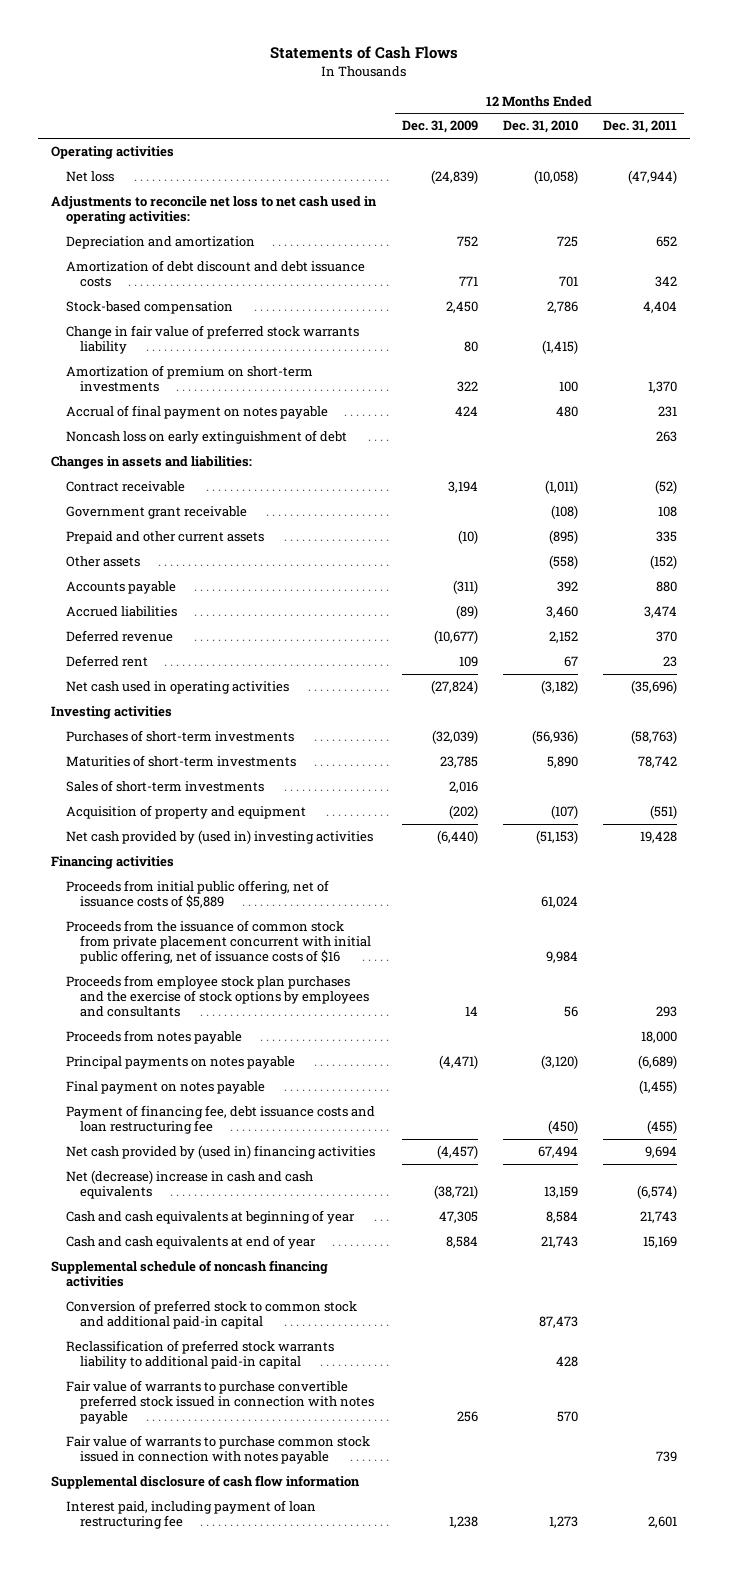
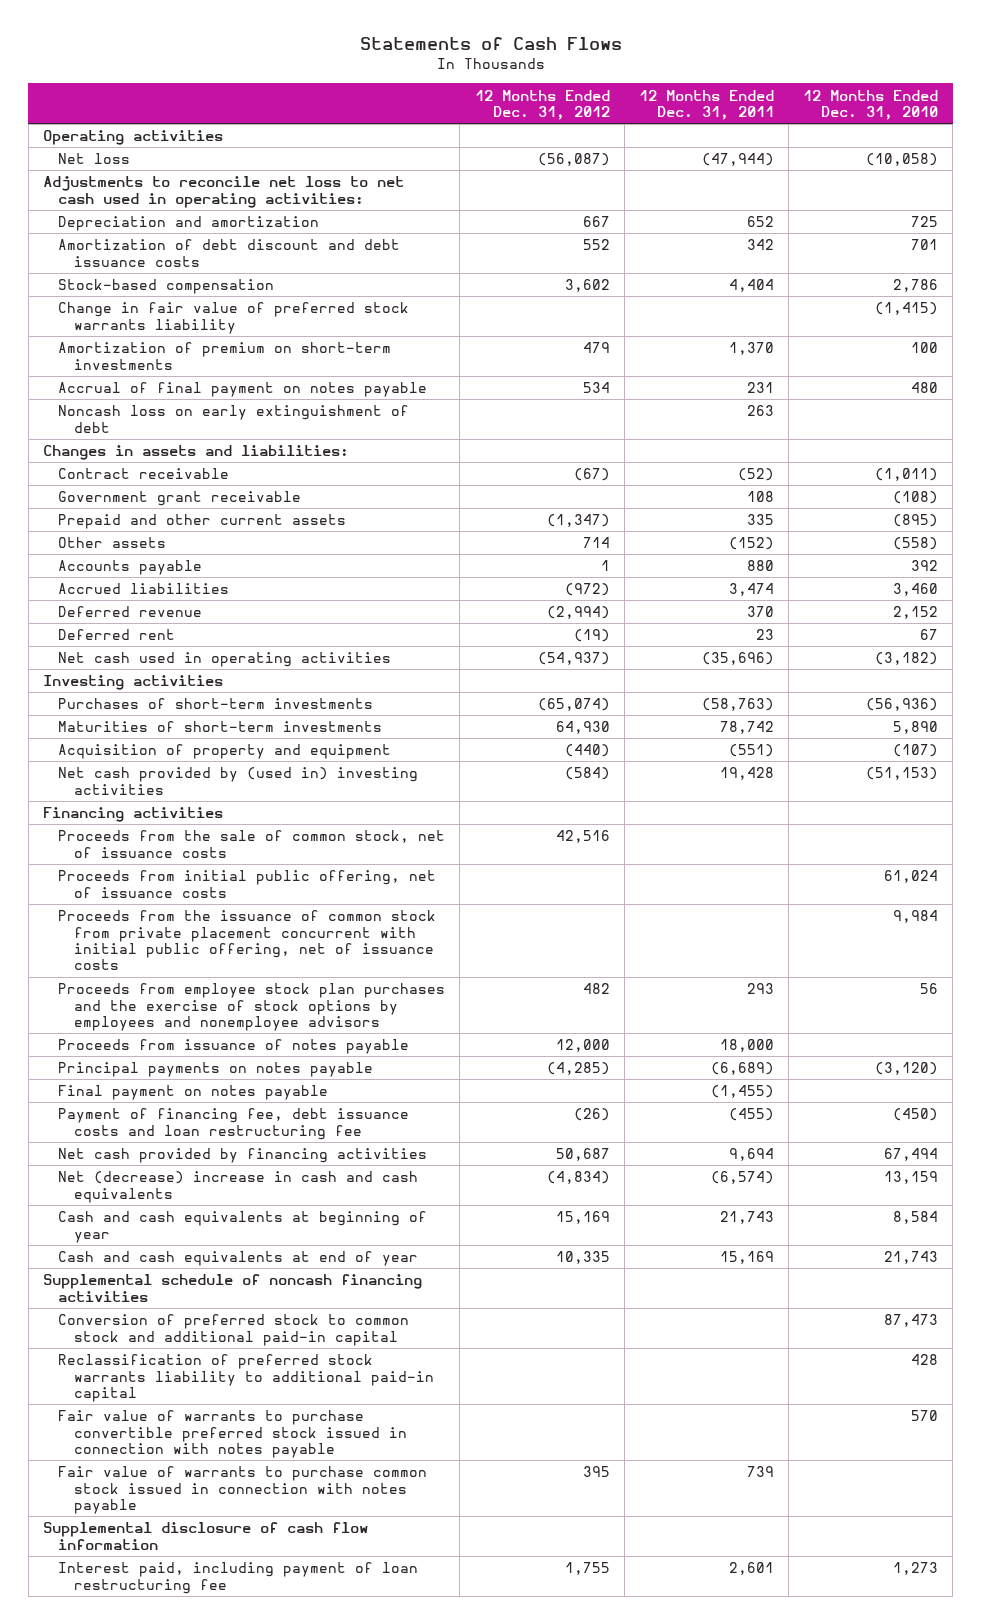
- | 12 Months Ended Dec. 31, 2009 | 12 Months Ended Dec. 31, 2010 | 12 Months Ended Dec. 31, 2011
+ | 12 Months Ended Dec. 31, 2012 | 12 Months Ended Dec. 31, 2011 | 12 Months Ended Dec. 31, 2010
- Sales of short-term investments | 2,016 | |
- Proceeds from initial public offering, net of issuance costs of $5,889 | | 61,024 |
- Proceeds from the issuance of common stock from private placement concurrent with initial public offering, net of issuance costs of $16 | | 9,984 |
- Proceeds from employee stock plan purchases and the exercise of stock options by employees and consultants | 14 | 56 | 293
- Proceeds from notes payable | | | 18,000
+ Proceeds from the sale of common stock, net of issuance costs | 42,516 | |
+ Proceeds from initial public offering, net of issuance costs | | | 61,024
+ Proceeds from the issuance of common stock from private placement concurrent with initial public offering, net of issuance costs | | | 9,984
+ Proceeds from employee stock plan purchases and the exercise of stock options by employees and nonemployee advisors | 482 | 293 | 56
+ Proceeds from issuance of notes payable | 12,000 | 18,000 |
- Net cash provided by (used in) financing activities | (4,457) | 67,494 | 9,694
+ Net cash provided by financing activities | 50,687 | 9,694 | 67,494

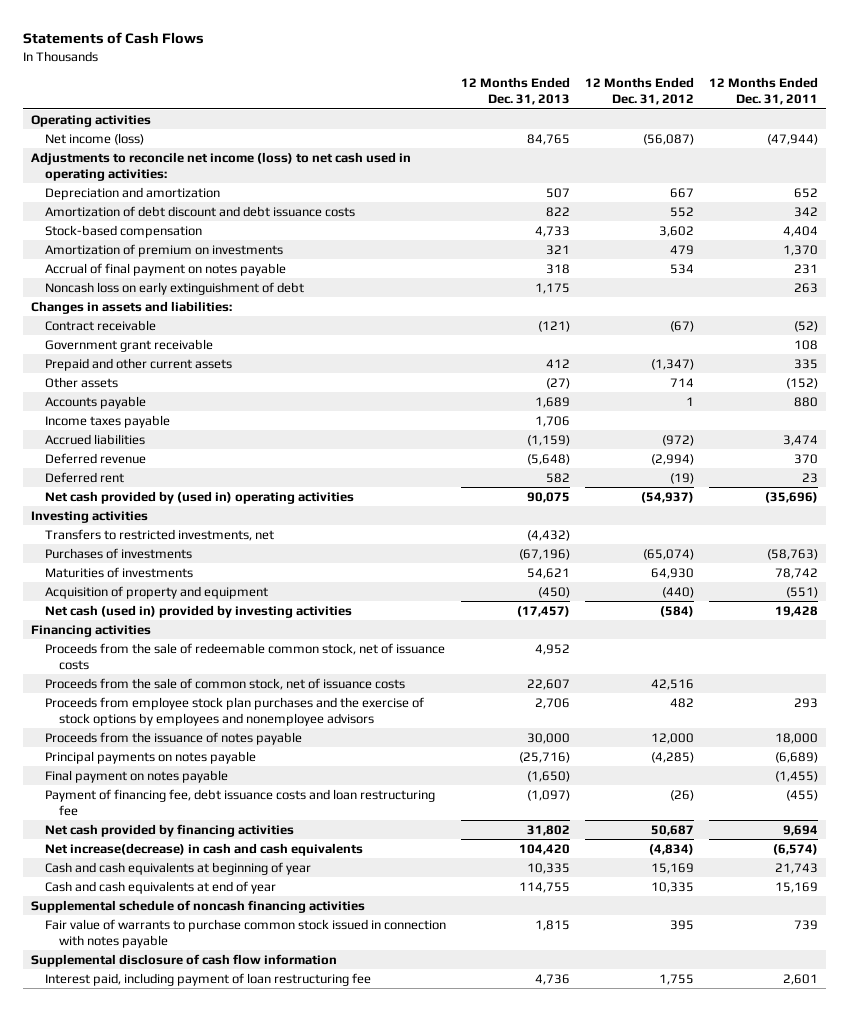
- | 12 Months Ended Dec. 31, 2012 | 12 Months Ended Dec. 31, 2011 | 12 Months Ended Dec. 31, 2010
+ | 12 Months Ended Dec. 31, 2013 | 12 Months Ended Dec. 31, 2012 | 12 Months Ended Dec. 31, 2011
- Net loss | (56,087) | (47,944) | (10,058)
- Adjustments to reconcile net loss to net cash used in operating activities:
+ Net income (loss) | 84,765 | (56,087) | (47,944)
+ Adjustments to reconcile net income (loss) to net cash used in operating activities:
- Change in fair value of preferred stock warrants liability | | | (1,415)
- Amortization of premium on short-term investments | 479 | 1,370 | 100
+ Amortization of premium on investments | 321 | 479 | 1,370
+ Income taxes payable | 1,706 | |
- Net cash used in operating activities | (54,937) | (35,696) | (3,182)
+ Net cash provided by (used in) operating activities | 90,075 | (54,937) | (35,696)
- Purchases of short-term investments | (65,074) | (58,763) | (56,936)
- Maturities of short-term investments | 64,930 | 78,742 | 5,890
+ Transfers to restricted investments, net | (4,432) | |
+ Purchases of investments | (67,196) | (65,074) | (58,763)
+ Maturities of investments | 54,621 | 64,930 | 78,742
- Net cash provided by (used in) investing activities | (584) | 19,428 | (51,153)
+ Net cash (used in) provided by investing activities | (17,457) | (584) | 19,428
+ Proceeds from the sale of redeemable common stock, net of issuance costs | 4,952 | |
- Proceeds from initial public offering, net of issuance costs | | | 61,024
- Proceeds from the issuance of common stock from private placement concurrent with initial public offering, net of issuance costs | | | 9,984
- Proceeds from issuance of notes payable | 12,000 | 18,000 |
+ Proceeds from the issuance of notes payable | 30,000 | 12,000 | 18,000
- Net (decrease) increase in cash and cash equivalents | (4,834) | (6,574) | 13,159
+ Net increase(decrease) in cash and cash equivalents | 104,420 | (4,834) | (6,574)
- Conversion of preferred stock to common stock and additional paid-in capital | | | 87,473
- Reclassification of preferred stock warrants liability to additional paid-in capital | | | 428
- Fair value of warrants to purchase convertible preferred stock issued in connection with notes payable | | | 570

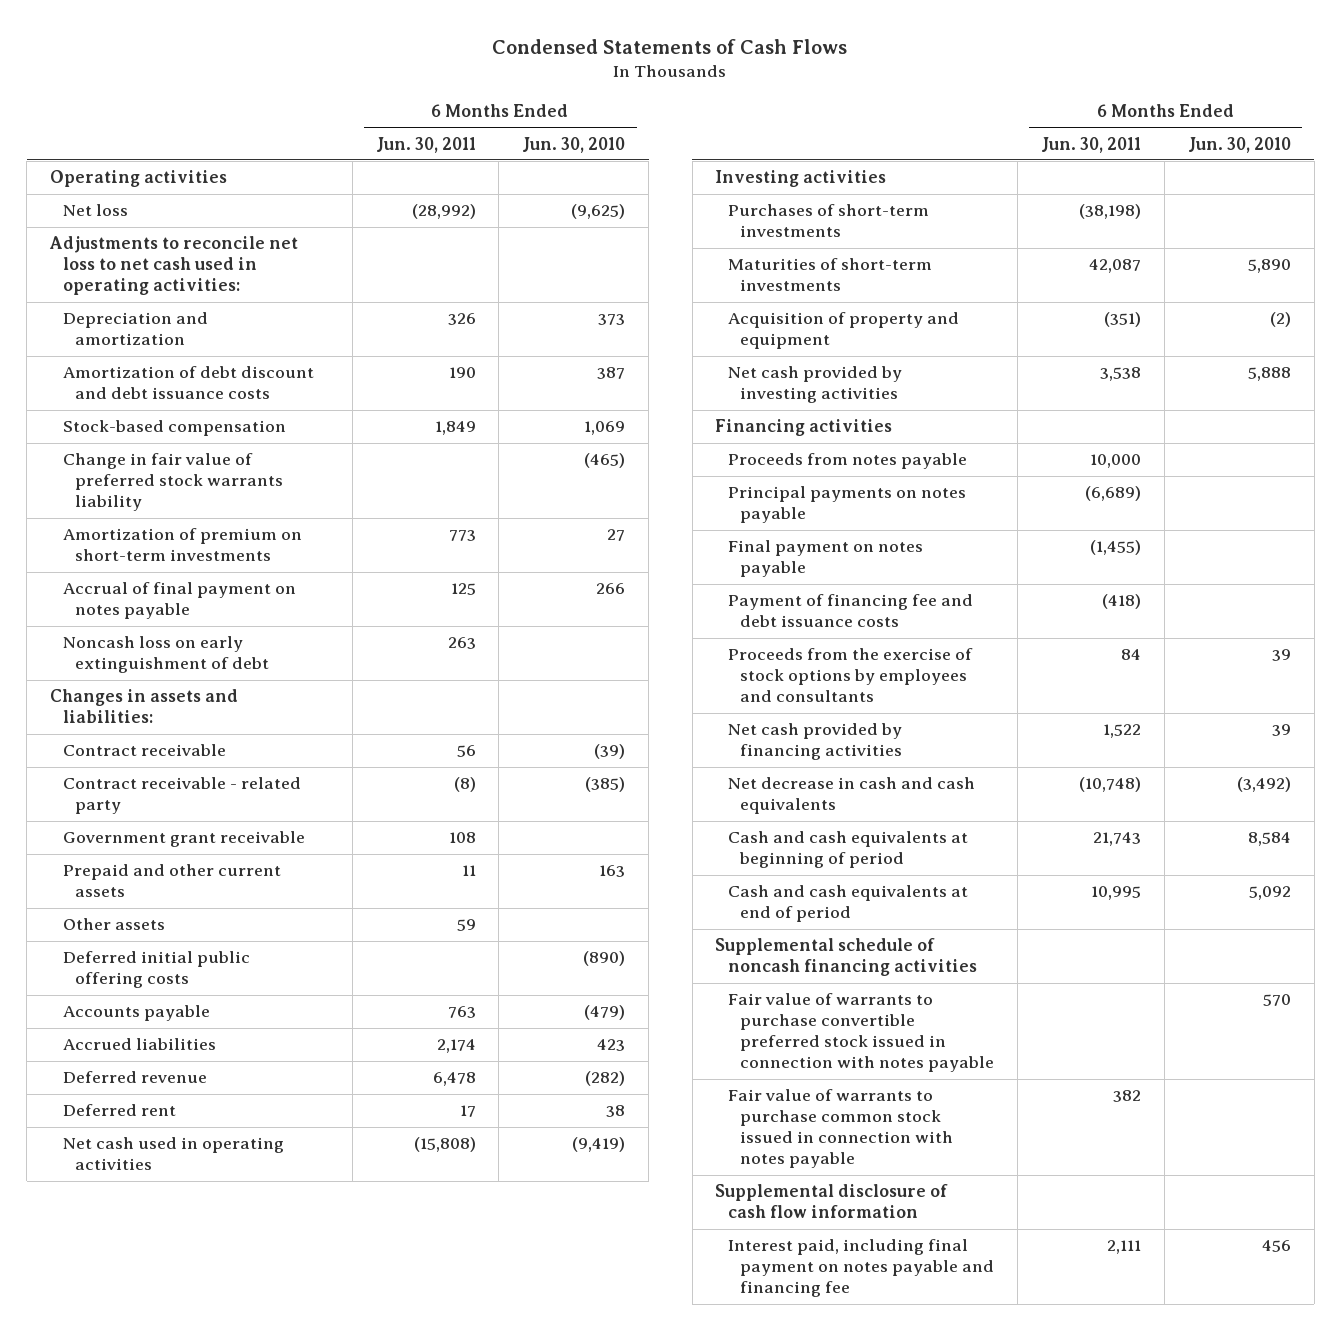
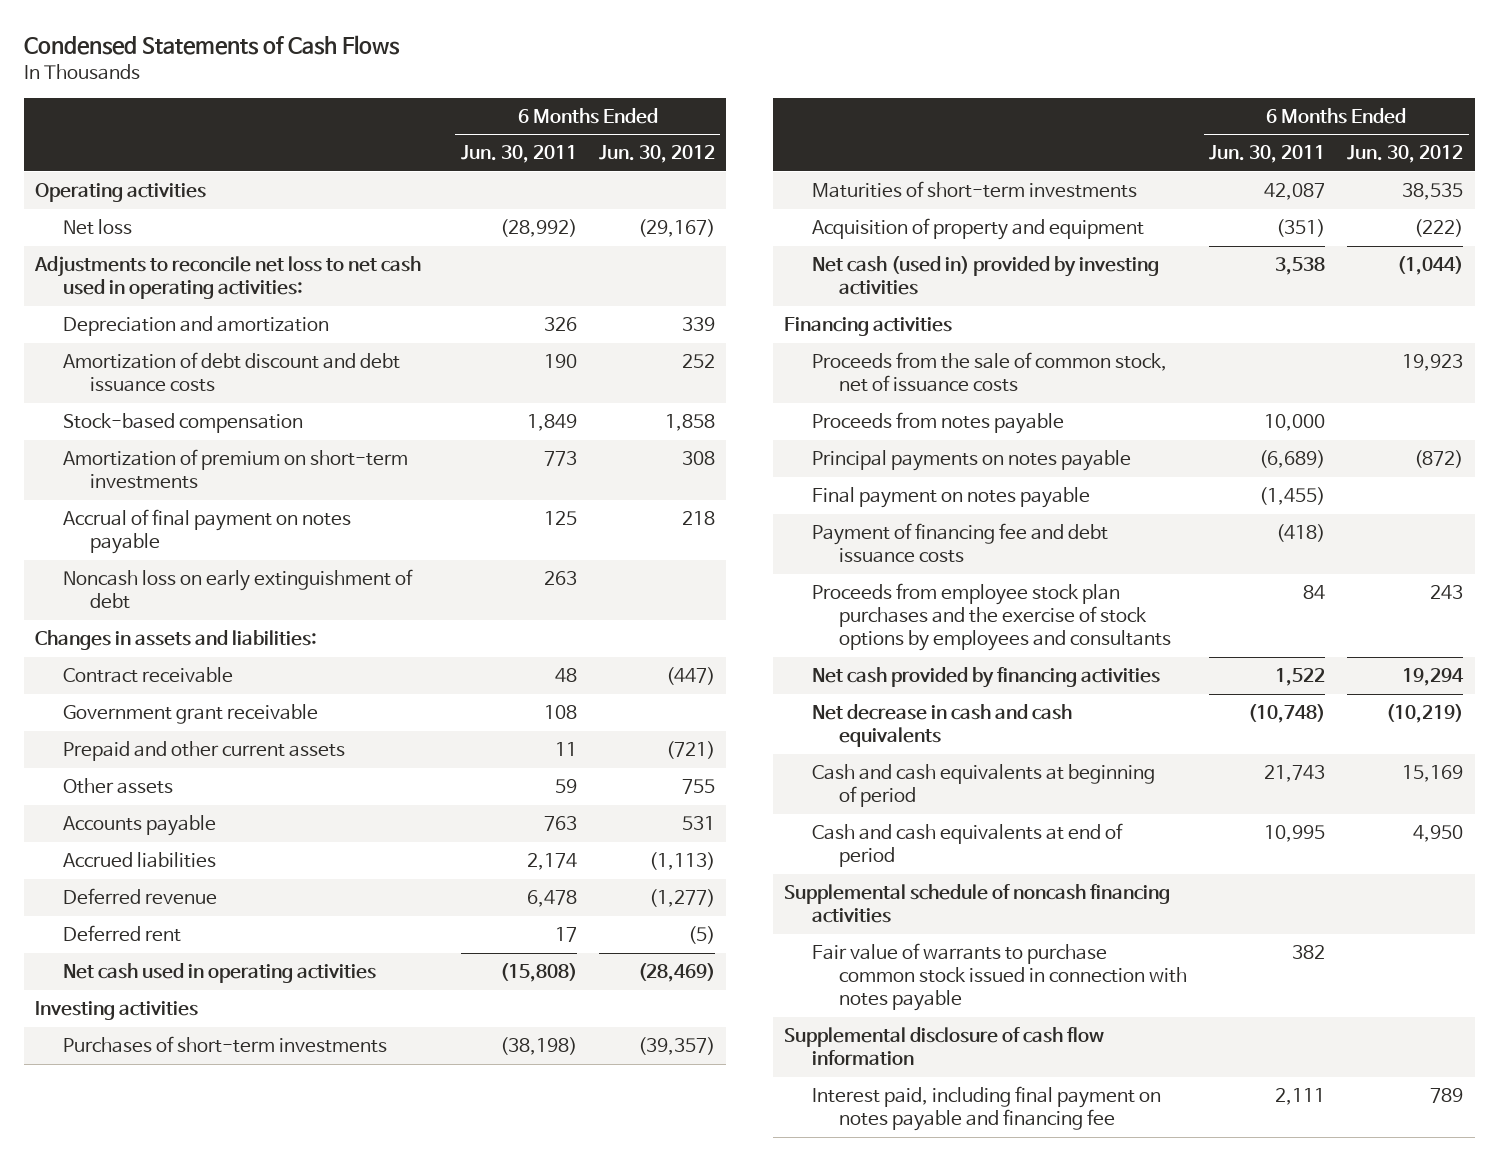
- | 6 Months Ended Jun. 30, 2011 | 6 Months Ended Jun. 30, 2010
+ | 6 Months Ended Jun. 30, 2011 | 6 Months Ended Jun. 30, 2012
- Change in fair value of preferred stock warrants liability | | (465)
- Contract receivable | 56 | (39)
- Contract receivable - related party | (8) | (385)
+ Contract receivable | 48 | (447)
- Deferred initial public offering costs | | (890)
- Net cash provided by investing activities | 3,538 | 5,888
+ Net cash (used in) provided by investing activities | 3,538 | (1,044)
+ Proceeds from the sale of common stock, net of issuance costs | | 19,923
- Proceeds from the exercise of stock options by employees and consultants | 84 | 39
+ Proceeds from employee stock plan purchases and the exercise of stock options by employees and consultants | 84 | 243
- Fair value of warrants to purchase convertible preferred stock issued in connection with notes payable | | 570

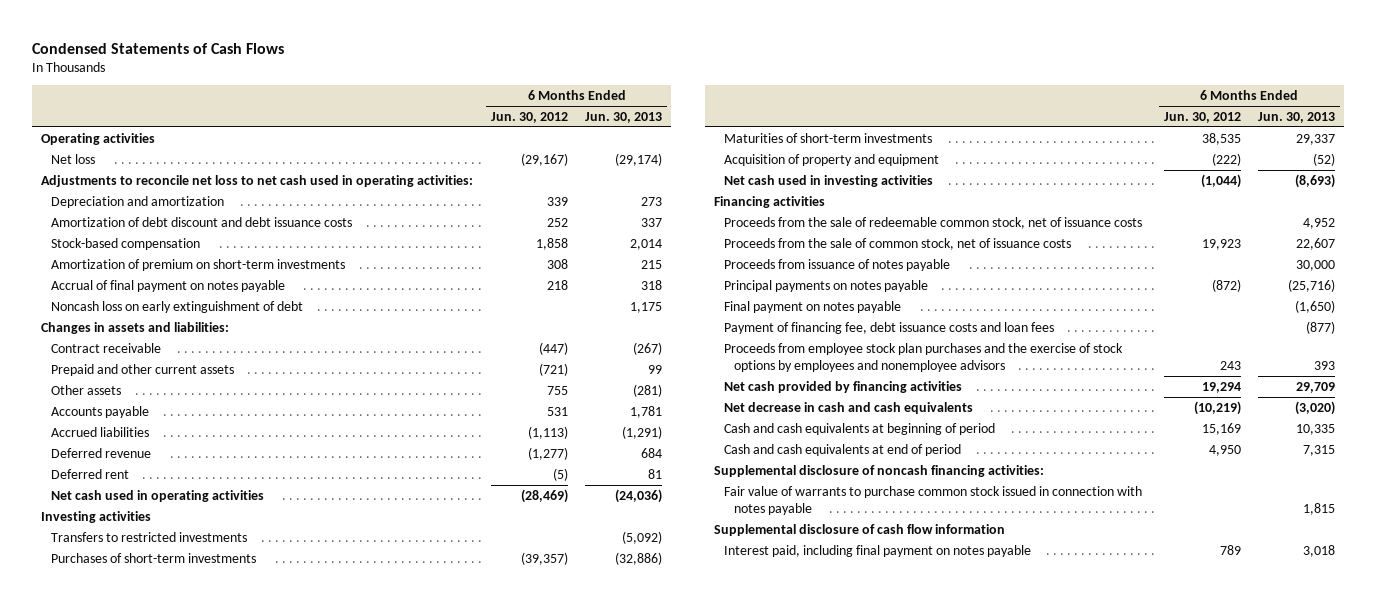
- | 6 Months Ended Jun. 30, 2011 | 6 Months Ended Jun. 30, 2012
+ | 6 Months Ended Jun. 30, 2012 | 6 Months Ended Jun. 30, 2013
- Government grant receivable | 108 |
+ Transfers to restricted investments | | (5,092)
- Net cash (used in) provided by investing activities | 3,538 | (1,044)
+ Net cash used in investing activities | (1,044) | (8,693)
+ Proceeds from the sale of redeemable common stock, net of issuance costs | | 4,952
- Proceeds from notes payable | 10,000 |
+ Proceeds from issuance of notes payable | | 30,000
- Payment of financing fee and debt issuance costs | (418) |
- Proceeds from employee stock plan purchases and the exercise of stock options by employees and consultants | 84 | 243
+ Payment of financing fee, debt issuance costs and loan fees | | (877)
+ Proceeds from employee stock plan purchases and the exercise of stock options by employees and nonemployee advisors | 243 | 393
- Supplemental schedule of noncash financing activities
+ Supplemental disclosure of noncash financing activities:
- Interest paid, including final payment on notes payable and financing fee | 2,111 | 789
+ Interest paid, including final payment on notes payable | 789 | 3,018

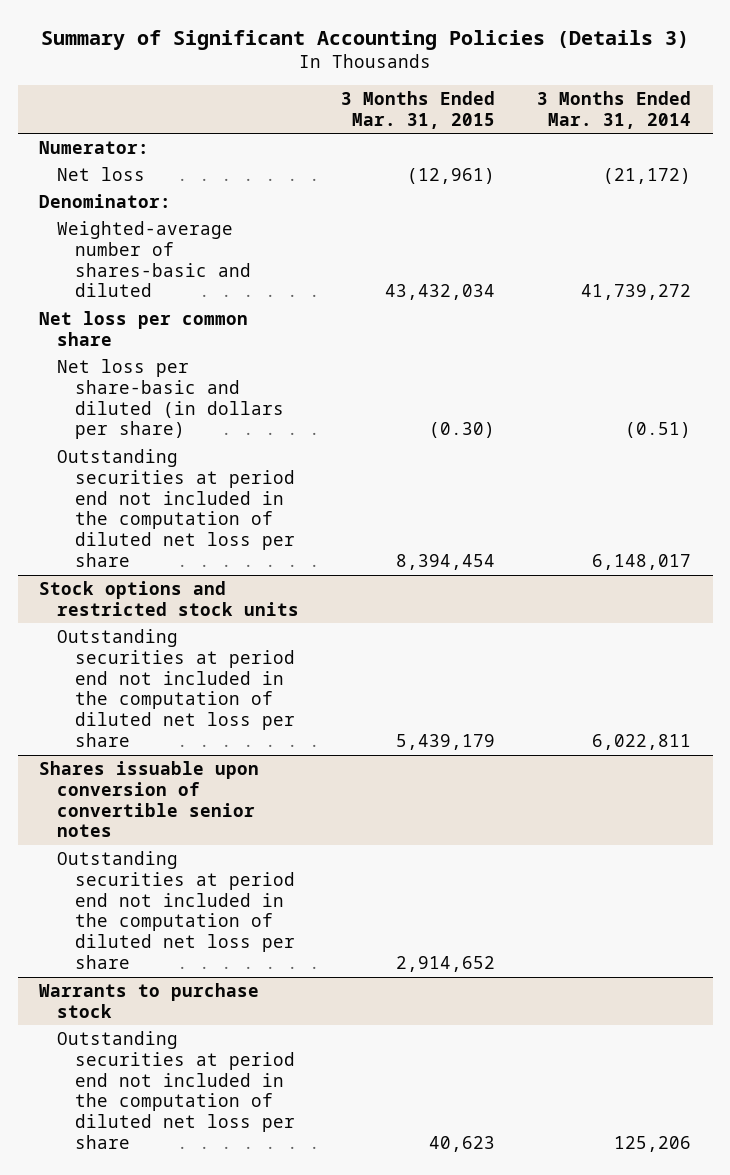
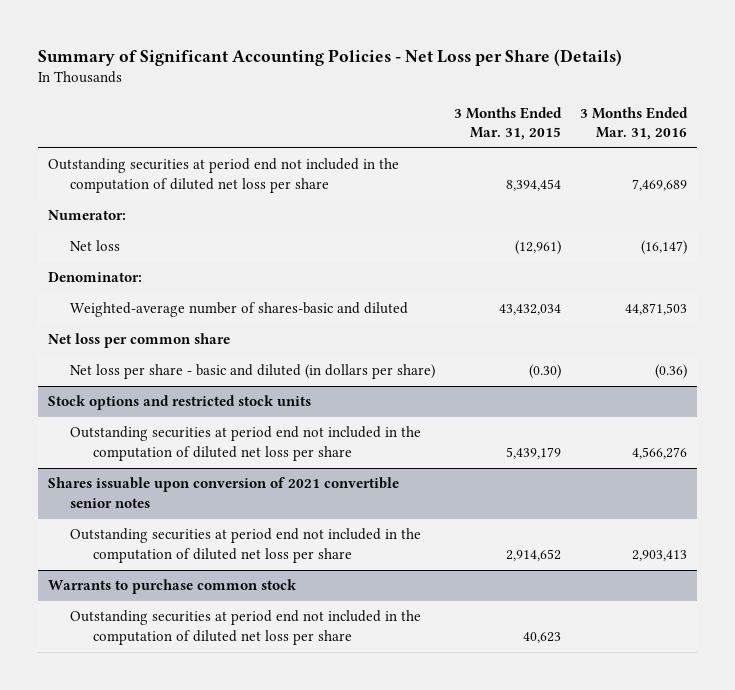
- Summary of Significant Accounting Policies (Details 3)
+ Summary of Significant Accounting Policies - Net Loss per Share (Details)
- | 3 Months Ended Mar. 31, 2015 | 3 Months Ended Mar. 31, 2014
+ | 3 Months Ended Mar. 31, 2015 | 3 Months Ended Mar. 31, 2016
moved up: Outstanding securities at period end not included in the computation of diluted net loss per share | 8,394,454 | 7,469,689
- Net loss per share-basic and diluted (in dollars per share) | (0.30) | (0.51)
+ Net loss per share - basic and diluted (in dollars per share) | (0.30) | (0.36)
- Shares issuable upon conversion of convertible senior notes
+ Shares issuable upon conversion of 2021 convertible senior notes
- Warrants to purchase stock
+ Warrants to purchase common stock

